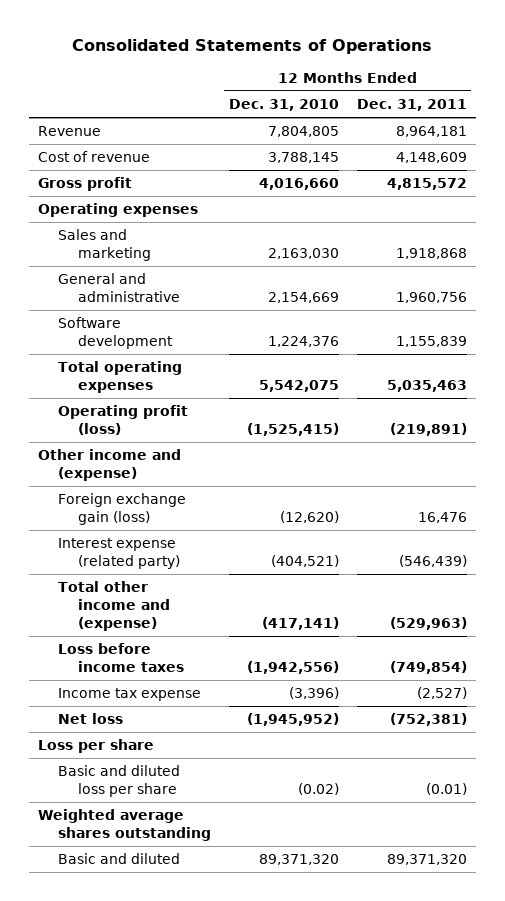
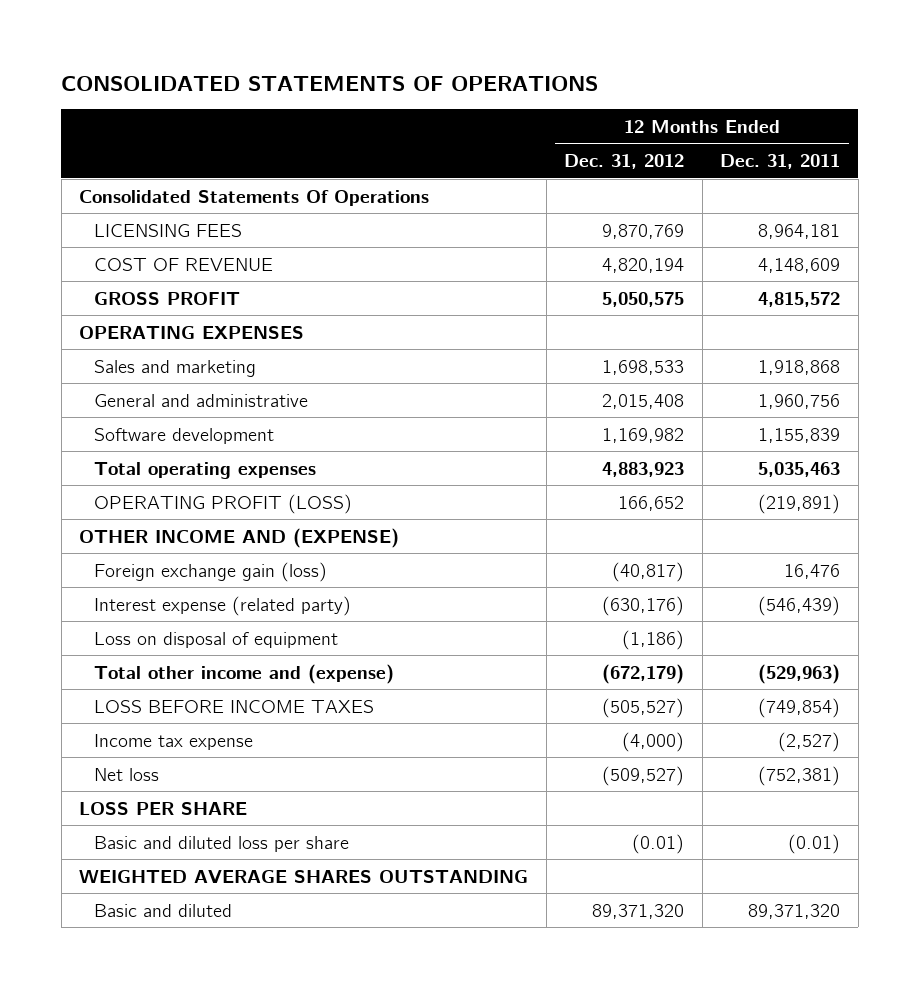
- Consolidated Statements of Operations
+ CONSOLIDATED STATEMENTS OF OPERATIONS
- | 12 Months Ended Dec. 31, 2010 | 12 Months Ended Dec. 31, 2011
+ | 12 Months Ended Dec. 31, 2012 | 12 Months Ended Dec. 31, 2011
- Revenue | 7,804,805 | 8,964,181
- Cost of revenue | 3,788,145 | 4,148,609
- Gross profit | 4,016,660 | 4,815,572
- Operating expenses
+ Consolidated Statements Of Operations
+ LICENSING FEES | 9,870,769 | 8,964,181
+ COST OF REVENUE | 4,820,194 | 4,148,609
+ GROSS PROFIT | 5,050,575 | 4,815,572
+ OPERATING EXPENSES
- Operating profit (loss) | (1,525,415) | (219,891)
- Other income and (expense)
+ OPERATING PROFIT (LOSS) | 166,652 | (219,891)
+ OTHER INCOME AND (EXPENSE)
+ Loss on disposal of equipment | (1,186) |
- Loss before income taxes | (1,942,556) | (749,854)
+ LOSS BEFORE INCOME TAXES | (505,527) | (749,854)
- Loss per share
+ LOSS PER SHARE
- Weighted average shares outstanding
+ WEIGHTED AVERAGE SHARES OUTSTANDING

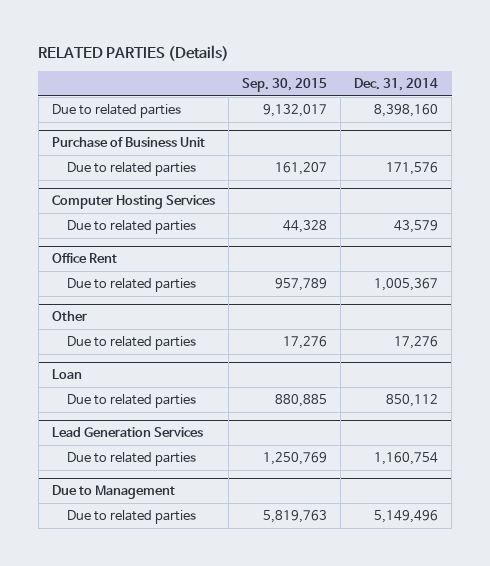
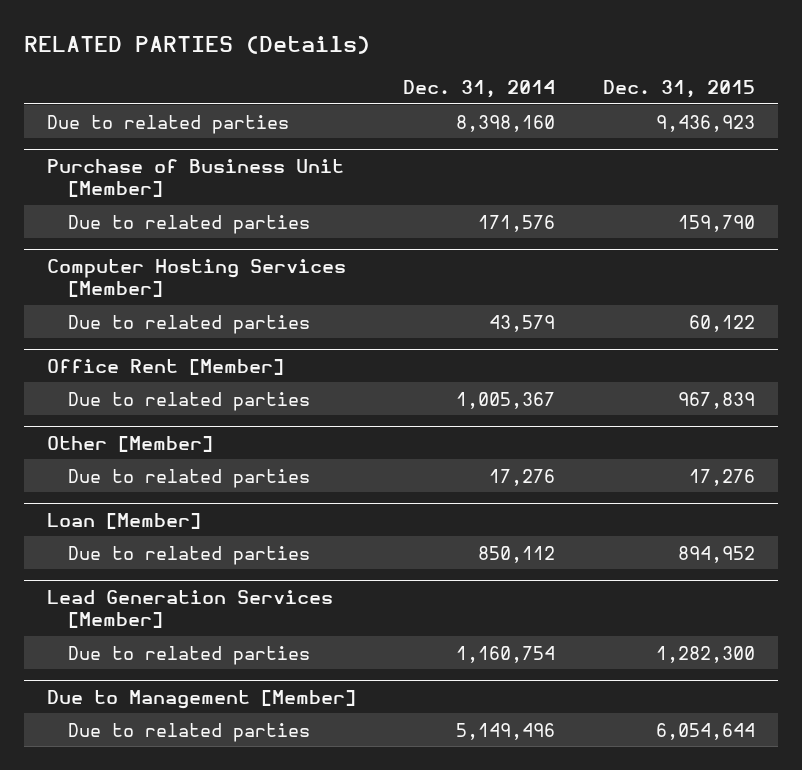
- | Sep. 30, 2015 | Dec. 31, 2014
+ | Dec. 31, 2014 | Dec. 31, 2015
- Purchase of Business Unit
+ Purchase of Business Unit [Member]
- Computer Hosting Services
+ Computer Hosting Services [Member]
- Office Rent
+ Office Rent [Member]
- Other
+ Other [Member]
- Loan
+ Loan [Member]
- Lead Generation Services
+ Lead Generation Services [Member]
- Due to Management
+ Due to Management [Member]

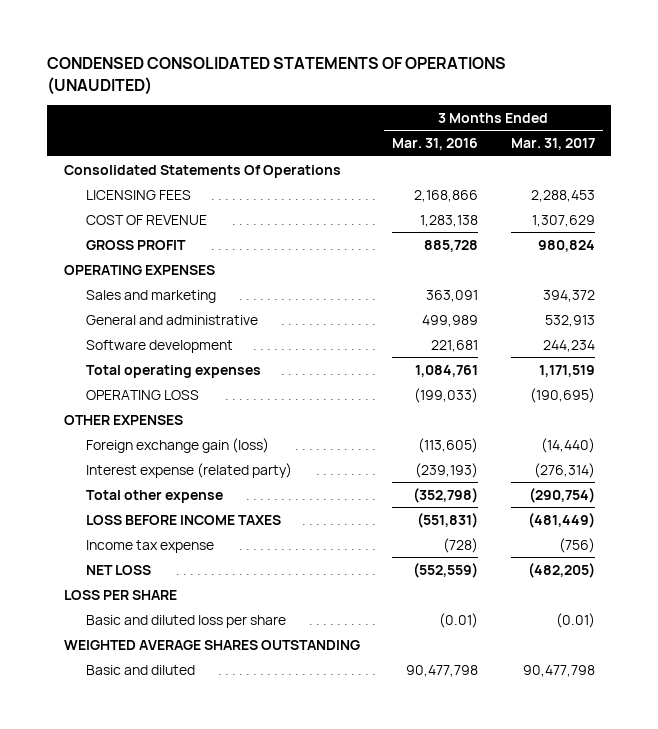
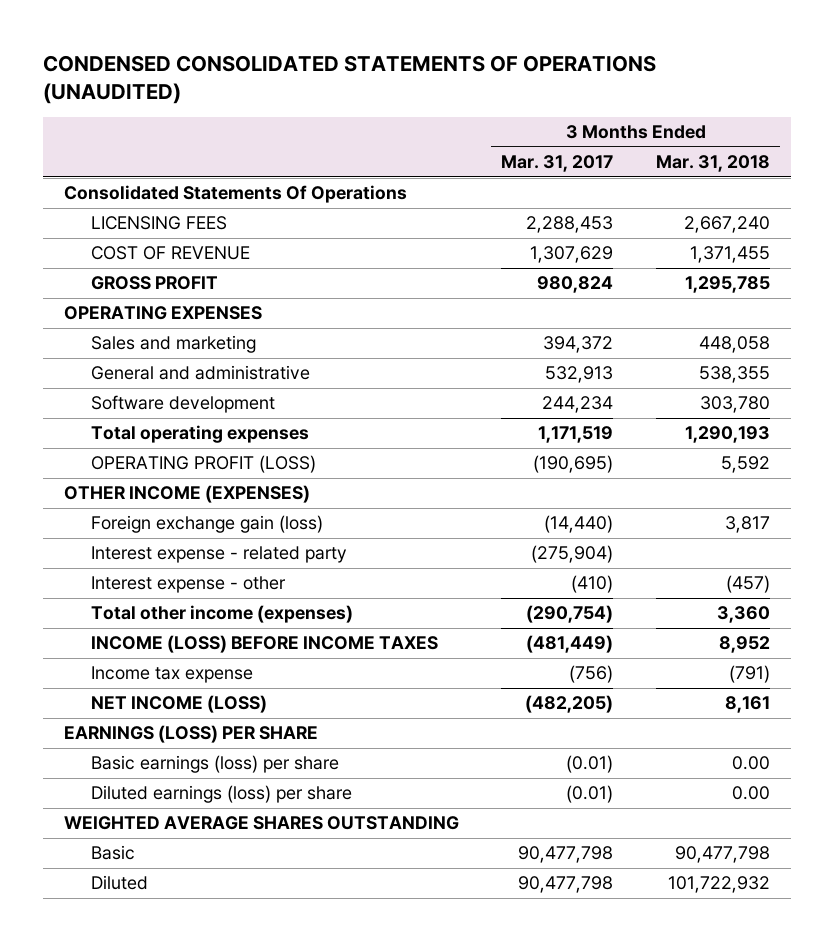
- | 3 Months Ended Mar. 31, 2016 | 3 Months Ended Mar. 31, 2017
+ | 3 Months Ended Mar. 31, 2017 | 3 Months Ended Mar. 31, 2018
- OPERATING LOSS | (199,033) | (190,695)
- OTHER EXPENSES
+ OPERATING PROFIT (LOSS) | (190,695) | 5,592
+ OTHER INCOME (EXPENSES)
- Interest expense (related party) | (239,193) | (276,314)
- Total other expense | (352,798) | (290,754)
- LOSS BEFORE INCOME TAXES | (551,831) | (481,449)
+ Interest expense - related party | (275,904) |
+ Interest expense - other | (410) | (457)
+ Total other income (expenses) | (290,754) | 3,360
+ INCOME (LOSS) BEFORE INCOME TAXES | (481,449) | 8,952
- NET LOSS | (552,559) | (482,205)
- LOSS PER SHARE
- Basic and diluted loss per share | (0.01) | (0.01)
+ NET INCOME (LOSS) | (482,205) | 8,161
+ EARNINGS (LOSS) PER SHARE
+ Basic earnings (loss) per share | (0.01) | 0.00
+ Diluted earnings (loss) per share | (0.01) | 0.00
- Basic and diluted | 90,477,798 | 90,477,798
+ Basic | 90,477,798 | 90,477,798
+ Diluted | 90,477,798 | 101,722,932

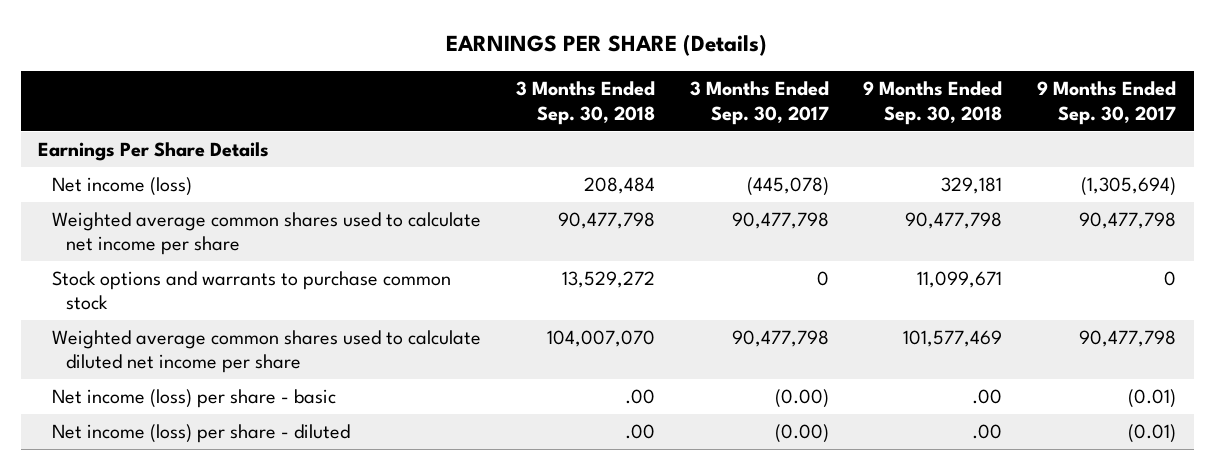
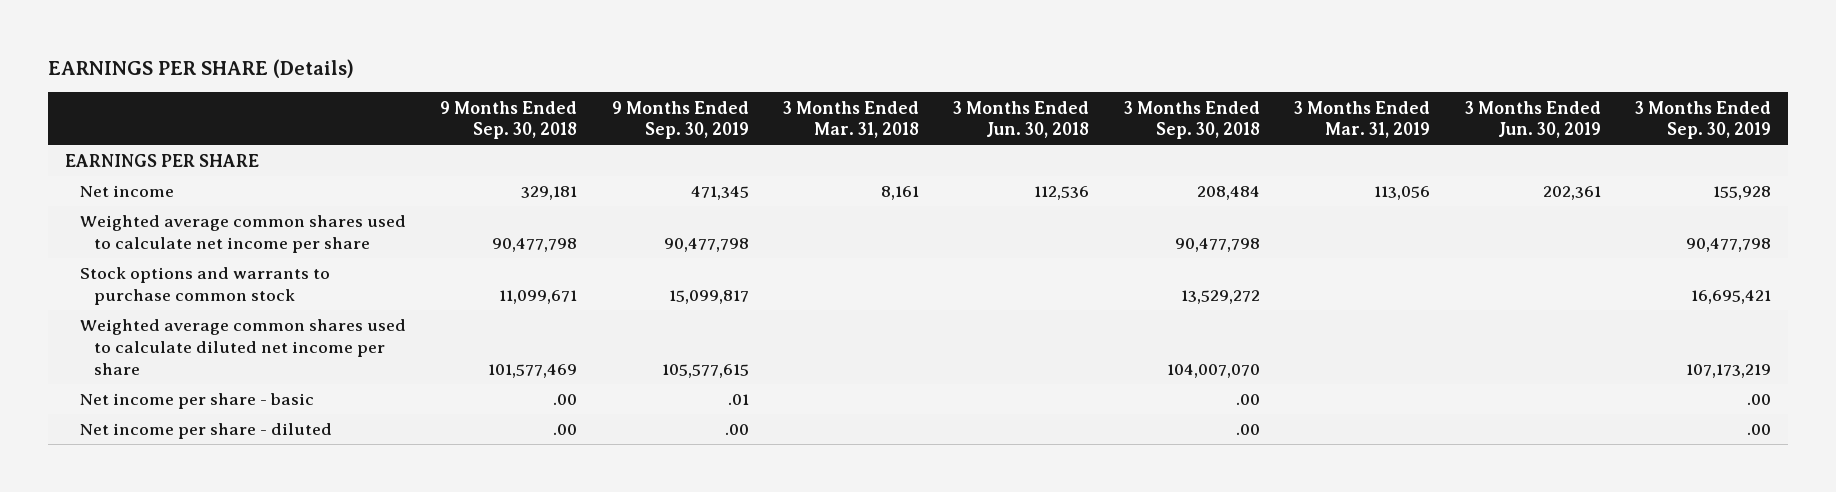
- | 3 Months Ended Sep. 30, 2018 | 3 Months Ended Sep. 30, 2017 | 9 Months Ended Sep. 30, 2018 | 9 Months Ended Sep. 30, 2017
+ | 9 Months Ended Sep. 30, 2018 | 9 Months Ended Sep. 30, 2019 | 3 Months Ended Mar. 31, 2018 | 3 Months Ended Jun. 30, 2018 | 3 Months Ended Sep. 30, 2018 | 3 Months Ended Mar. 31, 2019 | 3 Months Ended Jun. 30, 2019 | 3 Months Ended Sep. 30, 2019
- Earnings Per Share Details
- Net income (loss) | 208,484 | (445,078) | 329,181 | (1,305,694)
+ EARNINGS PER SHARE
+ Net income | 329,181 | 471,345 | 8,161 | 112,536 | 208,484 | 113,056 | 202,361 | 155,928
- Net income (loss) per share - basic | .00 | (0.00) | .00 | (0.01)
- Net income (loss) per share - diluted | .00 | (0.00) | .00 | (0.01)
+ Net income per share - basic | .00 | .01 | | | .00 | | | .00
+ Net income per share - diluted | .00 | .00 | | | .00 | | | .00

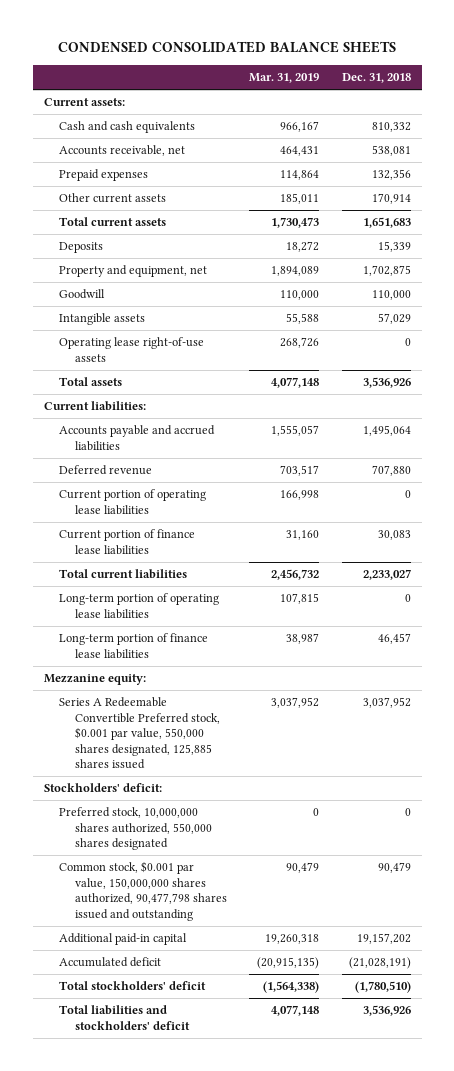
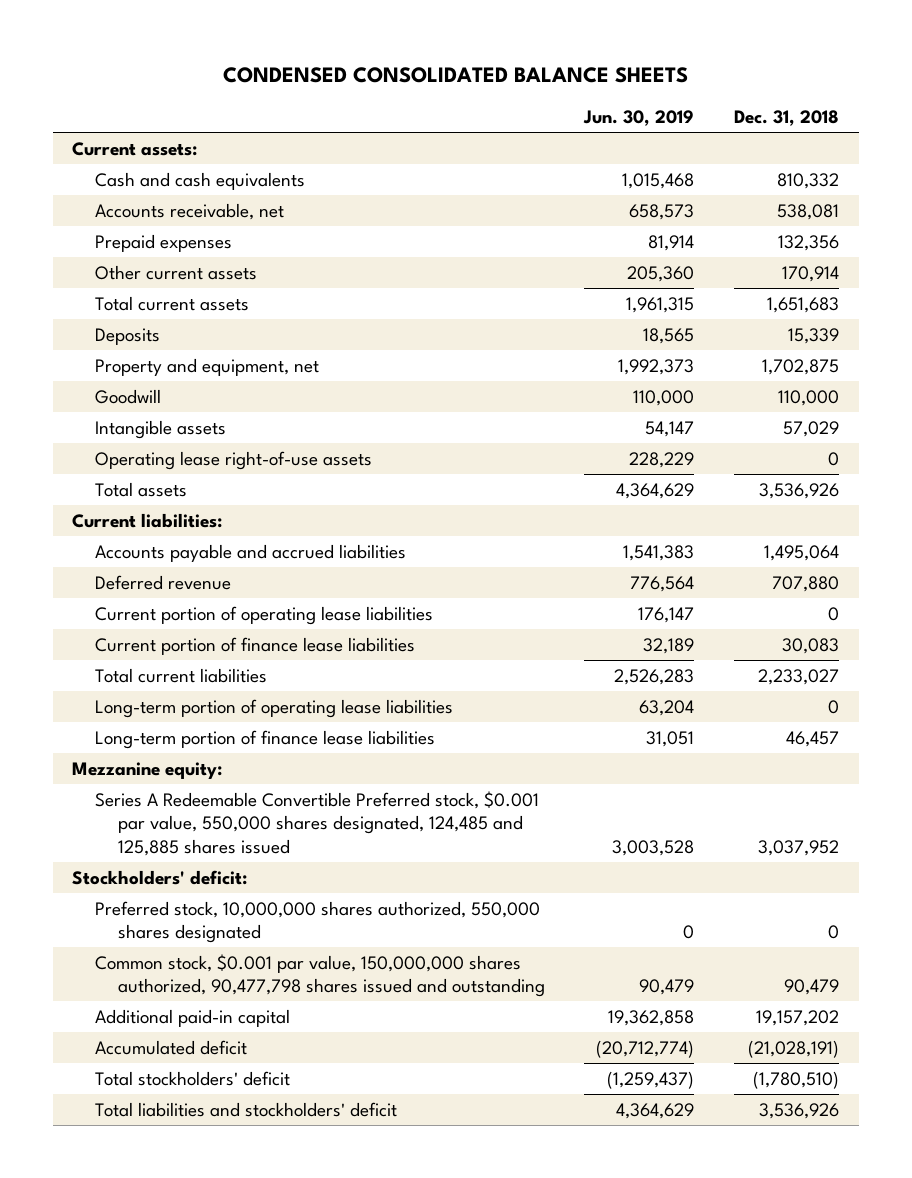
- | Mar. 31, 2019 | Dec. 31, 2018
+ | Jun. 30, 2019 | Dec. 31, 2018
- Series A Redeemable Convertible Preferred stock, $0.001 par value, 550,000 shares designated, 125,885 shares issued | 3,037,952 | 3,037,952
+ Series A Redeemable Convertible Preferred stock, $0.001 par value, 550,000 shares designated, 124,485 and 125,885 shares issued | 3,003,528 | 3,037,952

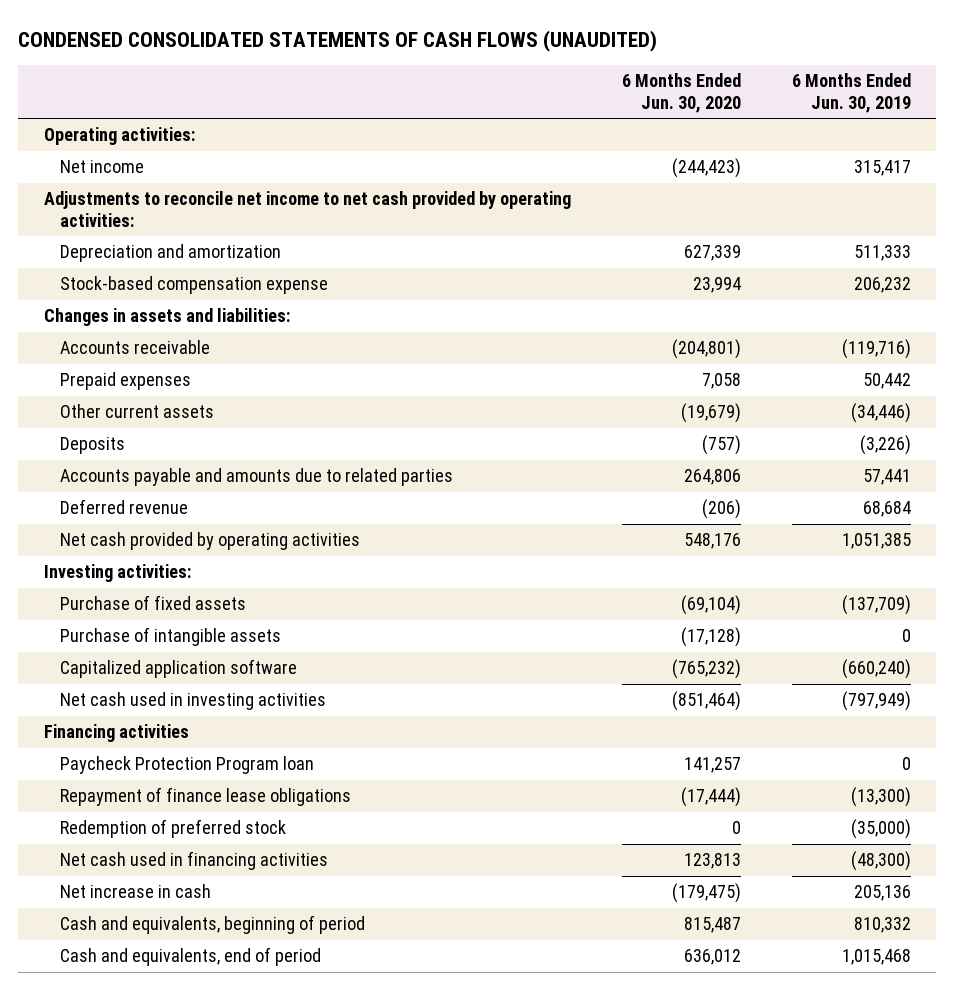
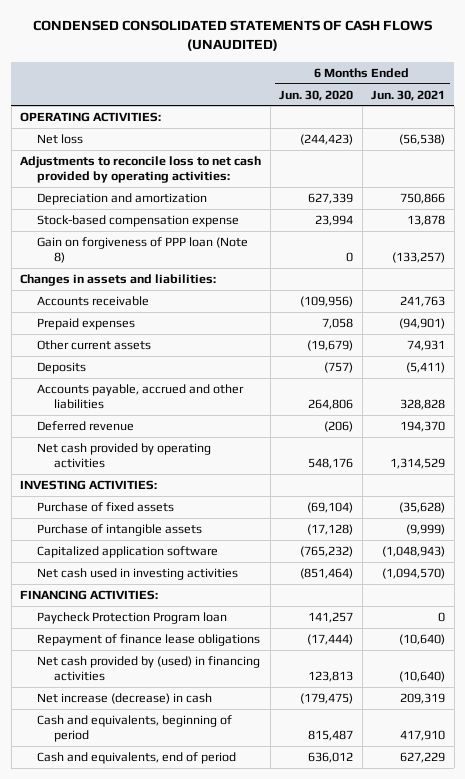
- | 6 Months Ended Jun. 30, 2020 | 6 Months Ended Jun. 30, 2019
+ | 6 Months Ended Jun. 30, 2020 | 6 Months Ended Jun. 30, 2021
- Operating activities:
- Net income | (244,423) | 315,417
- Adjustments to reconcile net income to net cash provided by operating activities:
+ OPERATING ACTIVITIES:
+ Net loss | (244,423) | (56,538)
+ Adjustments to reconcile loss to net cash provided by operating activities:
+ Gain on forgiveness of PPP loan (Note 8) | 0 | (133,257)
- Accounts receivable | (204,801) | (119,716)
+ Accounts receivable | (109,956) | 241,763
- Accounts payable and amounts due to related parties | 264,806 | 57,441
+ Accounts payable, accrued and other liabilities | 264,806 | 328,828
- Investing activities:
+ INVESTING ACTIVITIES:
- Financing activities
+ FINANCING ACTIVITIES:
- Redemption of preferred stock | 0 | (35,000)
- Net cash used in financing activities | 123,813 | (48,300)
- Net increase in cash | (179,475) | 205,136
+ Net cash provided by (used) in financing activities | 123,813 | (10,640)
+ Net increase (decrease) in cash | (179,475) | 209,319

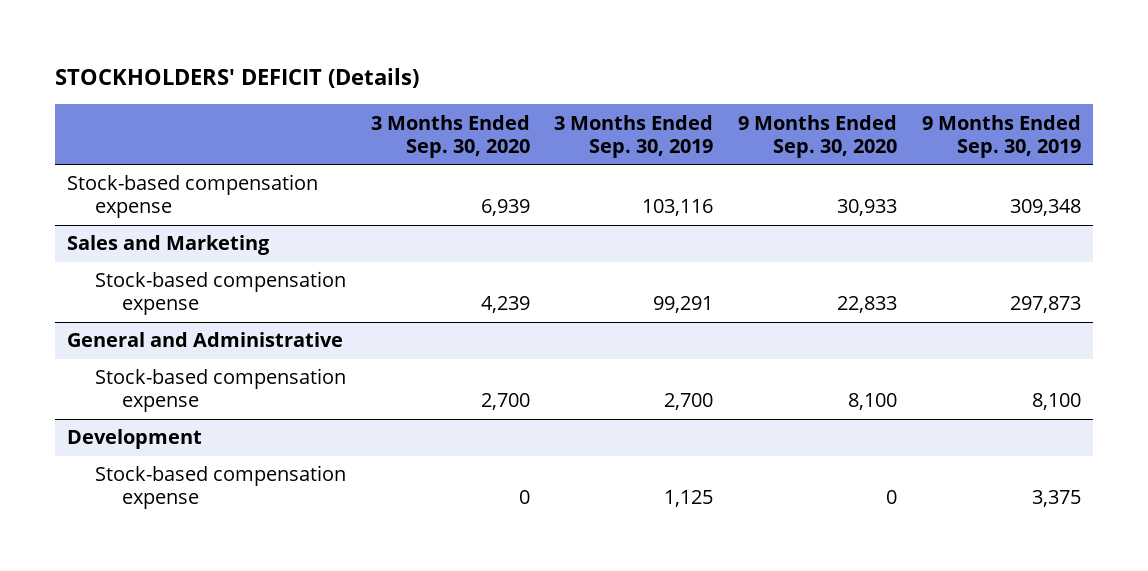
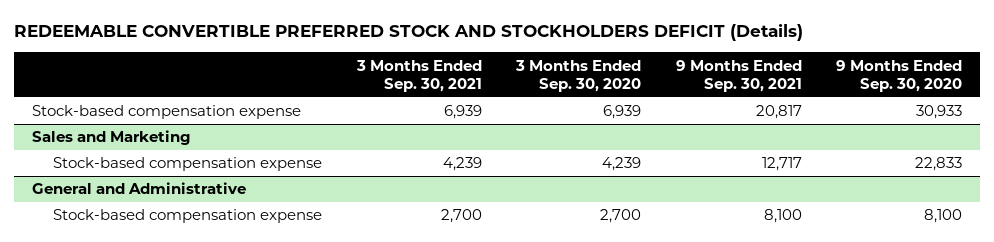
- STOCKHOLDERS' DEFICIT (Details)
+ REDEEMABLE CONVERTIBLE PREFERRED STOCK AND STOCKHOLDERS DEFICIT (Details)
- | 3 Months Ended Sep. 30, 2020 | 3 Months Ended Sep. 30, 2019 | 9 Months Ended Sep. 30, 2020 | 9 Months Ended Sep. 30, 2019
+ | 3 Months Ended Sep. 30, 2021 | 3 Months Ended Sep. 30, 2020 | 9 Months Ended Sep. 30, 2021 | 9 Months Ended Sep. 30, 2020
- Development
- Stock-based compensation expense | 0 | 1,125 | 0 | 3,375

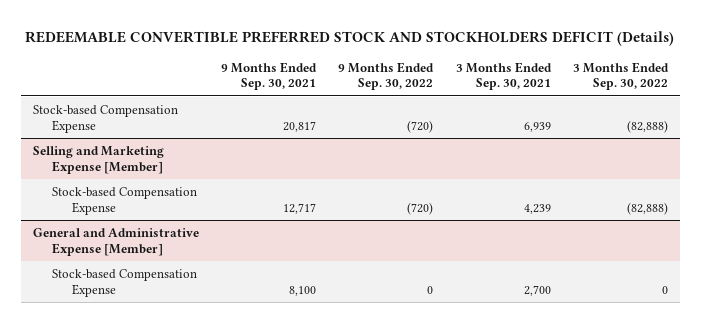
- | 3 Months Ended Sep. 30, 2021 | 3 Months Ended Sep. 30, 2020 | 9 Months Ended Sep. 30, 2021 | 9 Months Ended Sep. 30, 2020
+ | 9 Months Ended Sep. 30, 2021 | 9 Months Ended Sep. 30, 2022 | 3 Months Ended Sep. 30, 2021 | 3 Months Ended Sep. 30, 2022
- Stock-based compensation expense | 6,939 | 6,939 | 20,817 | 30,933
- Sales and Marketing
- Stock-based compensation expense | 4,239 | 4,239 | 12,717 | 22,833
- General and Administrative
- Stock-based compensation expense | 2,700 | 2,700 | 8,100 | 8,100
+ Stock-based Compensation Expense | 20,817 | (720) | 6,939 | (82,888)
+ Selling and Marketing Expense [Member]
+ Stock-based Compensation Expense | 12,717 | (720) | 4,239 | (82,888)
+ General and Administrative Expense [Member]
+ Stock-based Compensation Expense | 8,100 | 0 | 2,700 | 0

